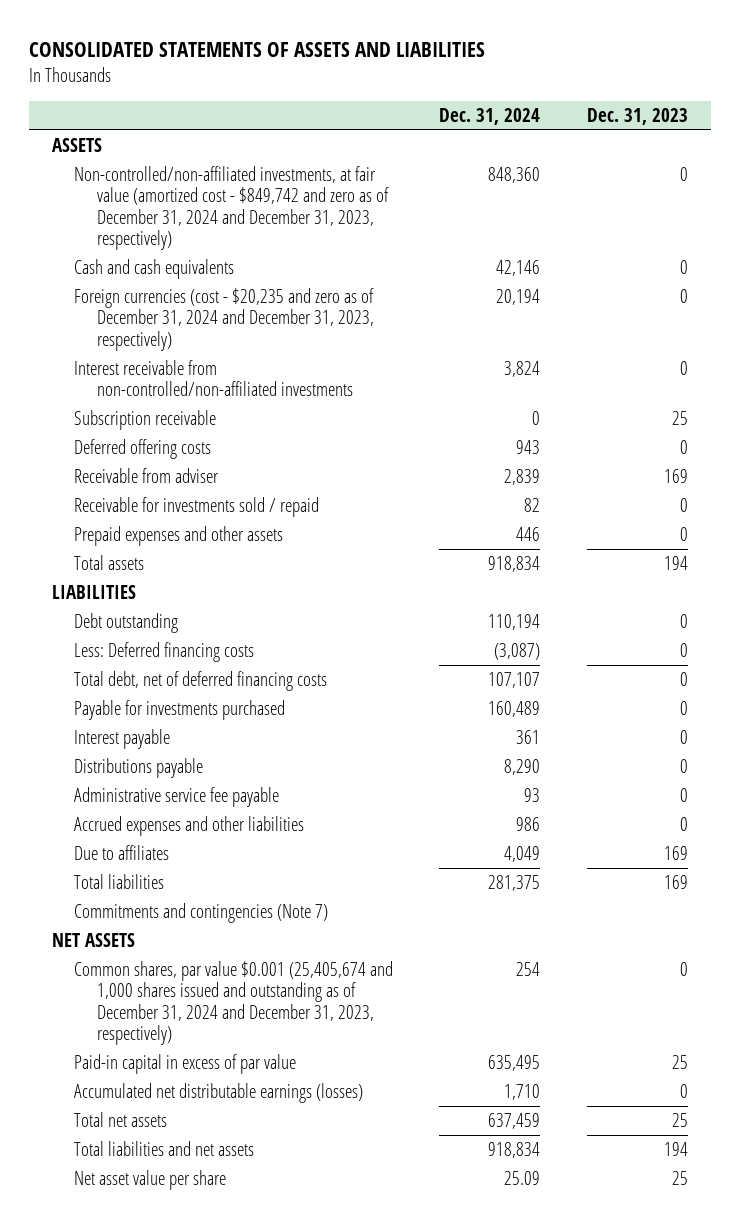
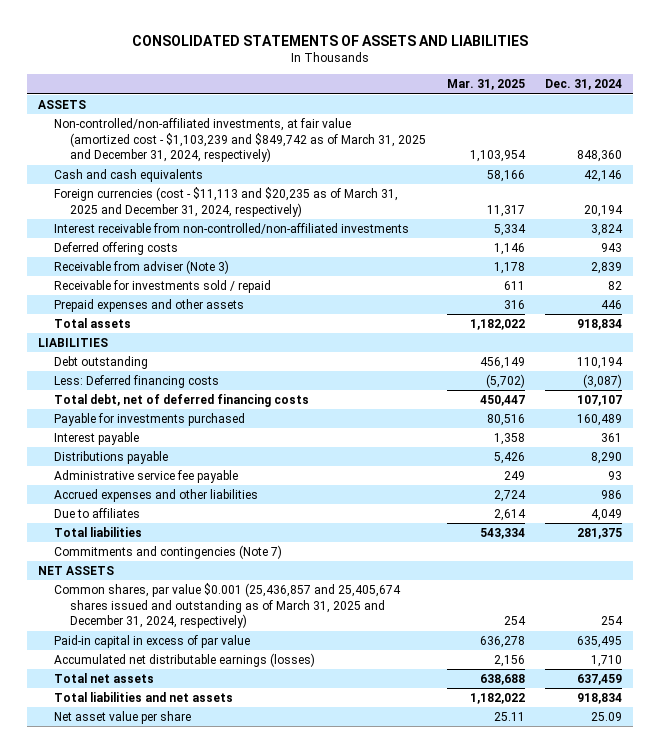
- | Dec. 31, 2024 | Dec. 31, 2023
+ | Mar. 31, 2025 | Dec. 31, 2024
- Non-controlled/non-affiliated investments, at fair value (amortized cost - $849,742 and zero as of December 31, 2024 and December 31, 2023, respectively) | 848,360 | 0
+ Non-controlled/non-affiliated investments, at fair value (amortized cost - $1,103,239 and $849,742 as of March 31, 2025 and December 31, 2024, respectively) | 1,103,954 | 848,360
- Foreign currencies (cost - $20,235 and zero as of December 31, 2024 and December 31, 2023, respectively) | 20,194 | 0
+ Foreign currencies (cost - $11,113 and $20,235 as of March 31, 2025 and December 31, 2024, respectively) | 11,317 | 20,194
- Subscription receivable | 0 | 25
- Receivable from adviser | 2,839 | 169
+ Receivable from adviser (Note 3) | 1,178 | 2,839
- Common shares, par value $0.001 (25,405,674 and 1,000 shares issued and outstanding as of December 31, 2024 and December 31, 2023, respectively) | 254 | 0
+ Common shares, par value $0.001 (25,436,857 and 25,405,674 shares issued and outstanding as of March 31, 2025 and December 31, 2024, respectively) | 254 | 254

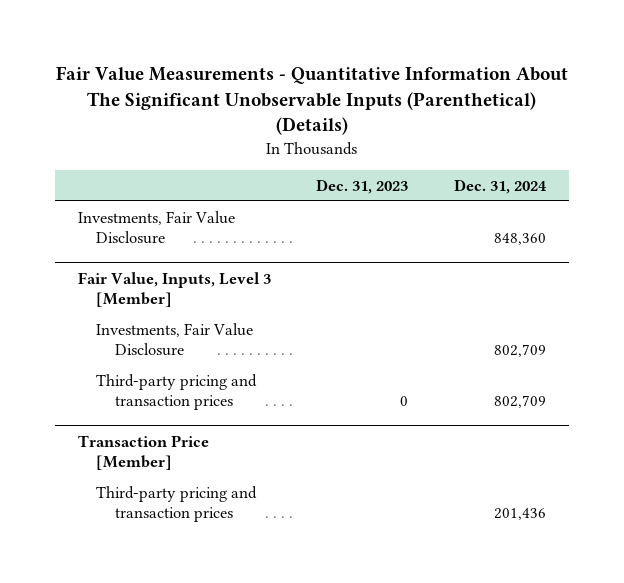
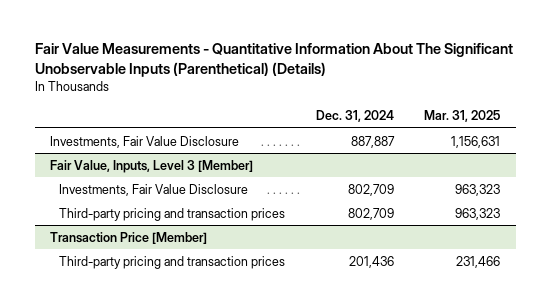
- | Dec. 31, 2023 | Dec. 31, 2024
+ | Dec. 31, 2024 | Mar. 31, 2025
- Investments, Fair Value Disclosure | | 848,360
+ Investments, Fair Value Disclosure | 887,887 | 1,156,631

